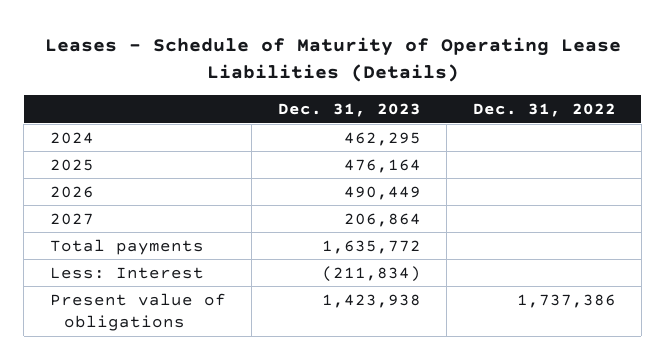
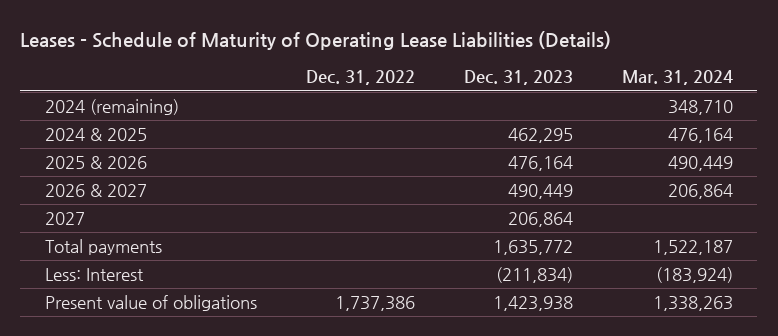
- | Dec. 31, 2023 | Dec. 31, 2022
+ | Dec. 31, 2022 | Dec. 31, 2023 | Mar. 31, 2024
- 2024 | 462,295 |
- 2025 | 476,164 |
- 2026 | 490,449 |
+ 2024 (remaining) | | | 348,710
+ 2024 & 2025 | | 462,295 | 476,164
+ 2025 & 2026 | | 476,164 | 490,449
+ 2026 & 2027 | | 490,449 | 206,864

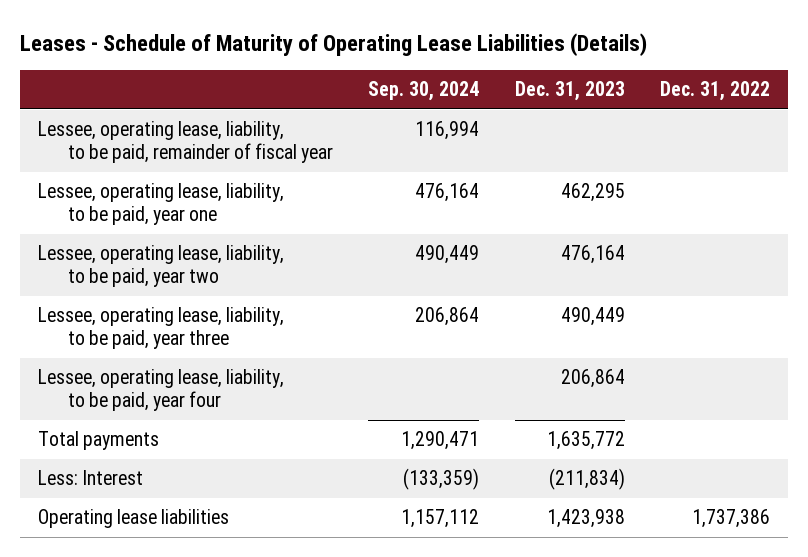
- | Dec. 31, 2022 | Dec. 31, 2023 | Mar. 31, 2024
+ | Sep. 30, 2024 | Dec. 31, 2023 | Dec. 31, 2022
- 2024 (remaining) | | | 348,710
- 2024 & 2025 | | 462,295 | 476,164
- 2025 & 2026 | | 476,164 | 490,449
- 2026 & 2027 | | 490,449 | 206,864
- 2027 | | 206,864 |
+ Lessee, operating lease, liability, to be paid, remainder of fiscal year | 116,994 | |
+ Lessee, operating lease, liability, to be paid, year one | 476,164 | 462,295 |
+ Lessee, operating lease, liability, to be paid, year two | 490,449 | 476,164 |
+ Lessee, operating lease, liability, to be paid, year three | 206,864 | 490,449 |
+ Lessee, operating lease, liability, to be paid, year four | | 206,864 |
- Present value of obligations | 1,737,386 | 1,423,938 | 1,338,263
+ Operating lease liabilities | 1,157,112 | 1,423,938 | 1,737,386

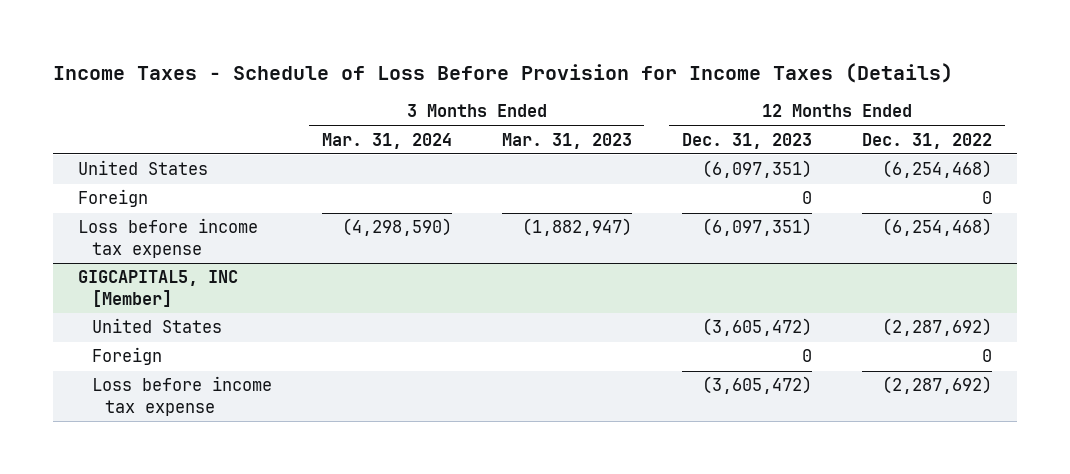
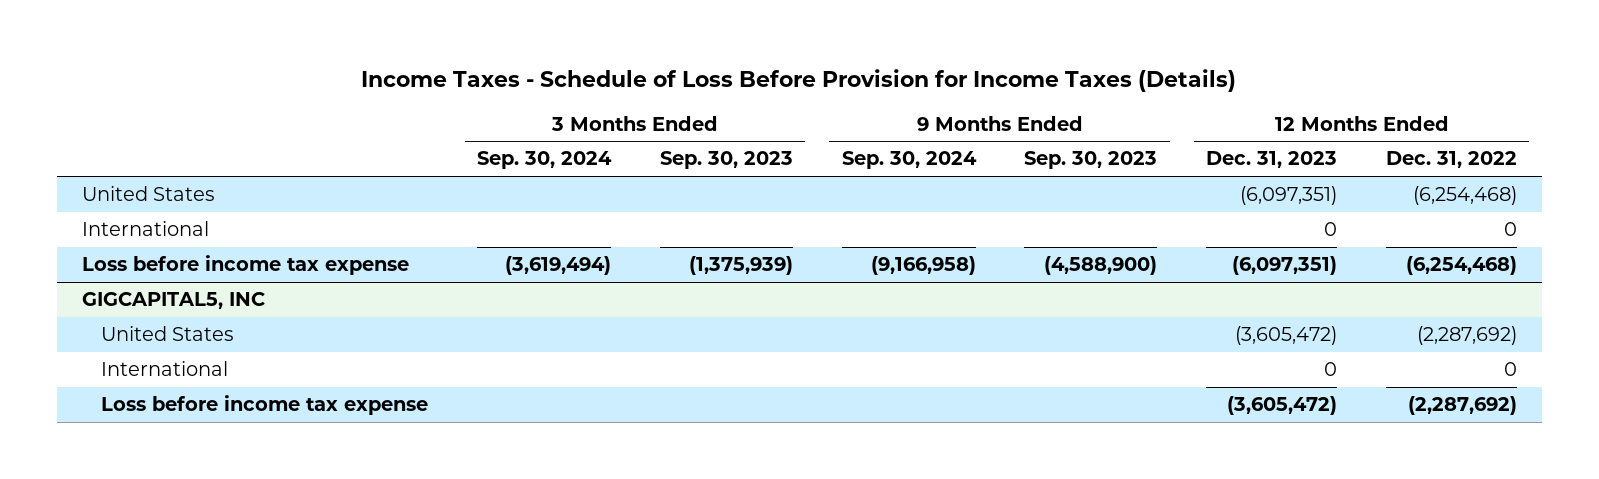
- | 3 Months Ended Mar. 31, 2024 | 3 Months Ended Mar. 31, 2023 | 12 Months Ended Dec. 31, 2023 | 12 Months Ended Dec. 31, 2022
+ | 3 Months Ended Sep. 30, 2024 | 3 Months Ended Sep. 30, 2023 | 9 Months Ended Sep. 30, 2024 | 9 Months Ended Sep. 30, 2023 | 12 Months Ended Dec. 31, 2023 | 12 Months Ended Dec. 31, 2022
- Foreign | | | 0 | 0
+ International | | | | | 0 | 0
- GIGCAPITAL5, INC [Member]
+ GIGCAPITAL5, INC
- Foreign | | | 0 | 0
+ International | | | | | 0 | 0

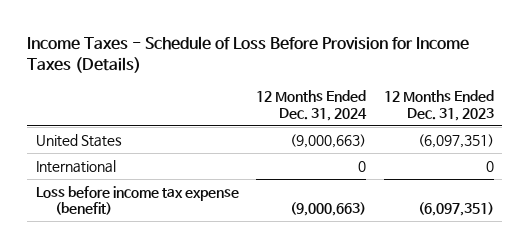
- | 3 Months Ended Sep. 30, 2024 | 3 Months Ended Sep. 30, 2023 | 9 Months Ended Sep. 30, 2024 | 9 Months Ended Sep. 30, 2023 | 12 Months Ended Dec. 31, 2023 | 12 Months Ended Dec. 31, 2022
+ | 12 Months Ended Dec. 31, 2024 | 12 Months Ended Dec. 31, 2023
- Loss before income tax expense | (3,619,494) | (1,375,939) | (9,166,958) | (4,588,900) | (6,097,351) | (6,254,468)
- GIGCAPITAL5, INC
- United States | | | | | (3,605,472) | (2,287,692)
- International | | | | | 0 | 0
- Loss before income tax expense | | | | | (3,605,472) | (2,287,692)
+ Loss before income tax expense (benefit) | (9,000,663) | (6,097,351)

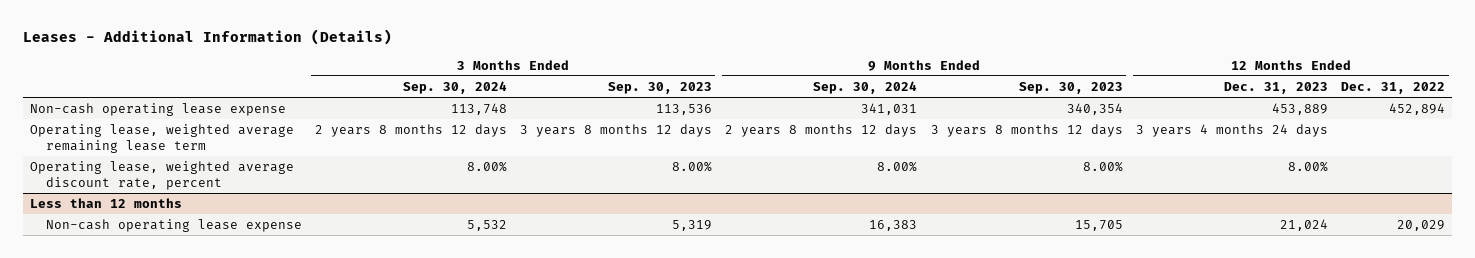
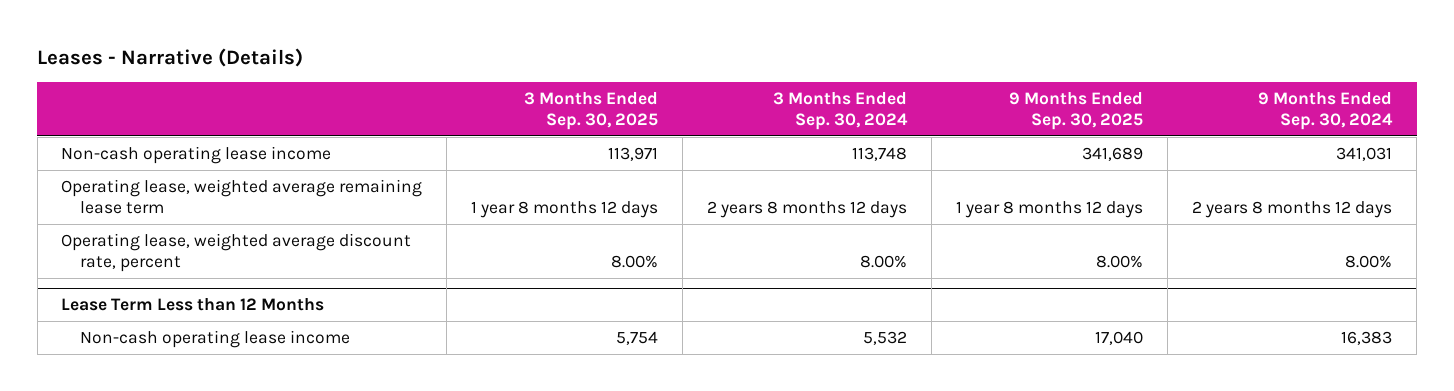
- Leases - Additional Information (Details)
+ Leases - Narrative (Details)
- | 3 Months Ended Sep. 30, 2024 | 3 Months Ended Sep. 30, 2023 | 9 Months Ended Sep. 30, 2024 | 9 Months Ended Sep. 30, 2023 | 12 Months Ended Dec. 31, 2023 | 12 Months Ended Dec. 31, 2022
+ | 3 Months Ended Sep. 30, 2025 | 3 Months Ended Sep. 30, 2024 | 9 Months Ended Sep. 30, 2025 | 9 Months Ended Sep. 30, 2024
- Non-cash operating lease expense | 113,748 | 113,536 | 341,031 | 340,354 | 453,889 | 452,894
+ Non-cash operating lease income | 113,971 | 113,748 | 341,689 | 341,031
- Less than 12 months
- Non-cash operating lease expense | 5,532 | 5,319 | 16,383 | 15,705 | 21,024 | 20,029
+ Lease Term Less than 12 Months
+ Non-cash operating lease income | 5,754 | 5,532 | 17,040 | 16,383

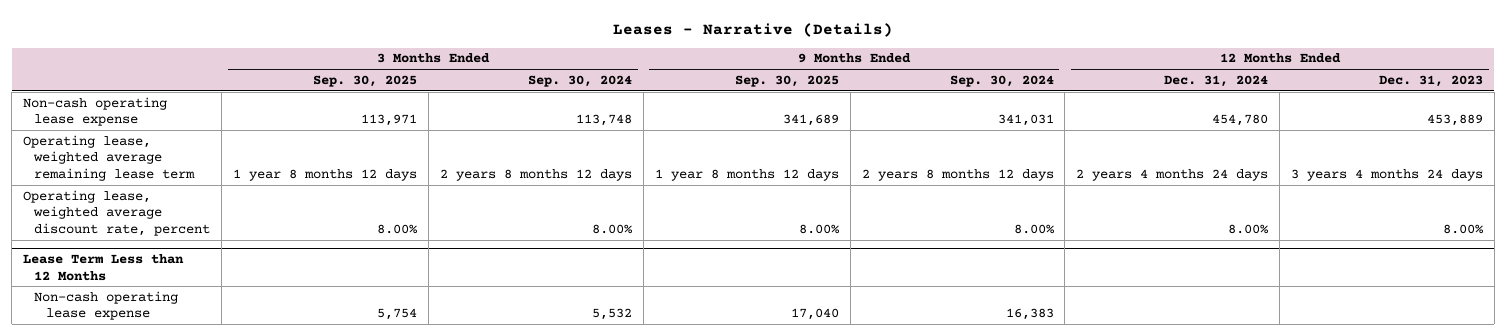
- | 3 Months Ended Sep. 30, 2025 | 3 Months Ended Sep. 30, 2024 | 9 Months Ended Sep. 30, 2025 | 9 Months Ended Sep. 30, 2024
+ | 3 Months Ended Sep. 30, 2025 | 3 Months Ended Sep. 30, 2024 | 9 Months Ended Sep. 30, 2025 | 9 Months Ended Sep. 30, 2024 | 12 Months Ended Dec. 31, 2024 | 12 Months Ended Dec. 31, 2023
- Non-cash operating lease income | 113,971 | 113,748 | 341,689 | 341,031
+ Non-cash operating lease expense | 113,971 | 113,748 | 341,689 | 341,031 | 454,780 | 453,889
@ Lease Term Less than 12 Months
- Non-cash operating lease income | 5,754 | 5,532 | 17,040 | 16,383
+ Non-cash operating lease expense | 5,754 | 5,532 | 17,040 | 16,383 | |

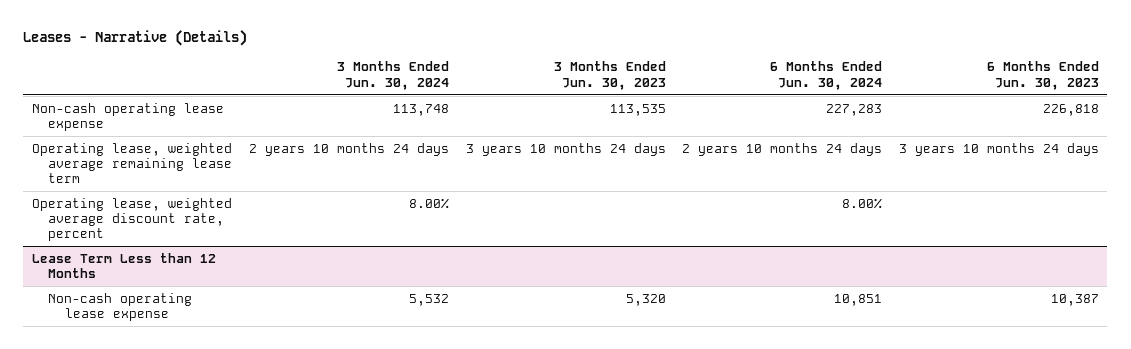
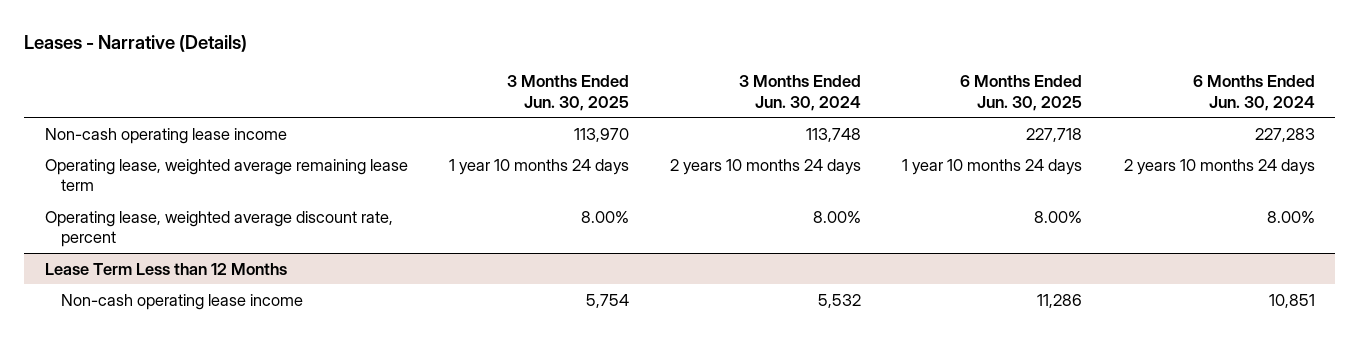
- | 3 Months Ended Jun. 30, 2024 | 3 Months Ended Jun. 30, 2023 | 6 Months Ended Jun. 30, 2024 | 6 Months Ended Jun. 30, 2023
+ | 3 Months Ended Jun. 30, 2025 | 3 Months Ended Jun. 30, 2024 | 6 Months Ended Jun. 30, 2025 | 6 Months Ended Jun. 30, 2024
- Non-cash operating lease expense | 113,748 | 113,535 | 227,283 | 226,818
+ Non-cash operating lease income | 113,970 | 113,748 | 227,718 | 227,283
@ Lease Term Less than 12 Months
- Non-cash operating lease expense | 5,532 | 5,320 | 10,851 | 10,387
+ Non-cash operating lease income | 5,754 | 5,532 | 11,286 | 10,851

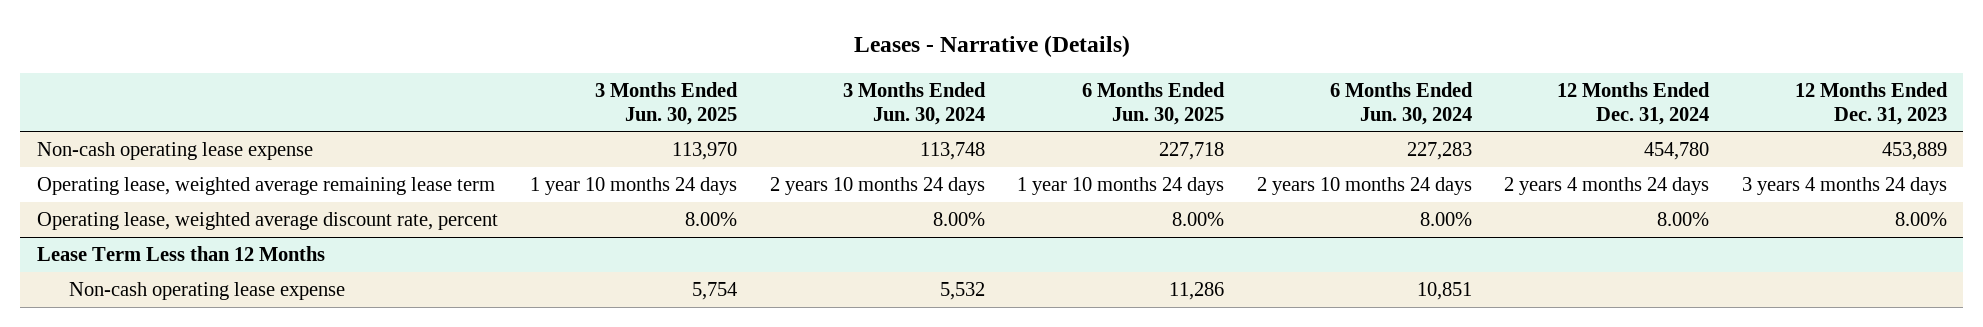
- | 3 Months Ended Jun. 30, 2025 | 3 Months Ended Jun. 30, 2024 | 6 Months Ended Jun. 30, 2025 | 6 Months Ended Jun. 30, 2024
+ | 3 Months Ended Jun. 30, 2025 | 3 Months Ended Jun. 30, 2024 | 6 Months Ended Jun. 30, 2025 | 6 Months Ended Jun. 30, 2024 | 12 Months Ended Dec. 31, 2024 | 12 Months Ended Dec. 31, 2023
- Non-cash operating lease income | 113,970 | 113,748 | 227,718 | 227,283
+ Non-cash operating lease expense | 113,970 | 113,748 | 227,718 | 227,283 | 454,780 | 453,889
@ Lease Term Less than 12 Months
- Non-cash operating lease income | 5,754 | 5,532 | 11,286 | 10,851
+ Non-cash operating lease expense | 5,754 | 5,532 | 11,286 | 10,851 | |

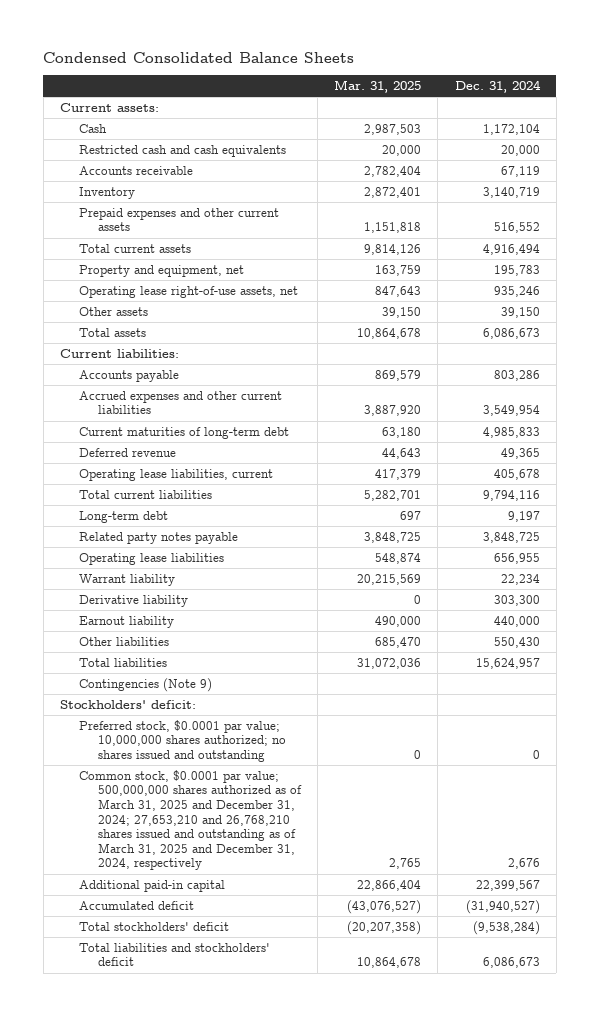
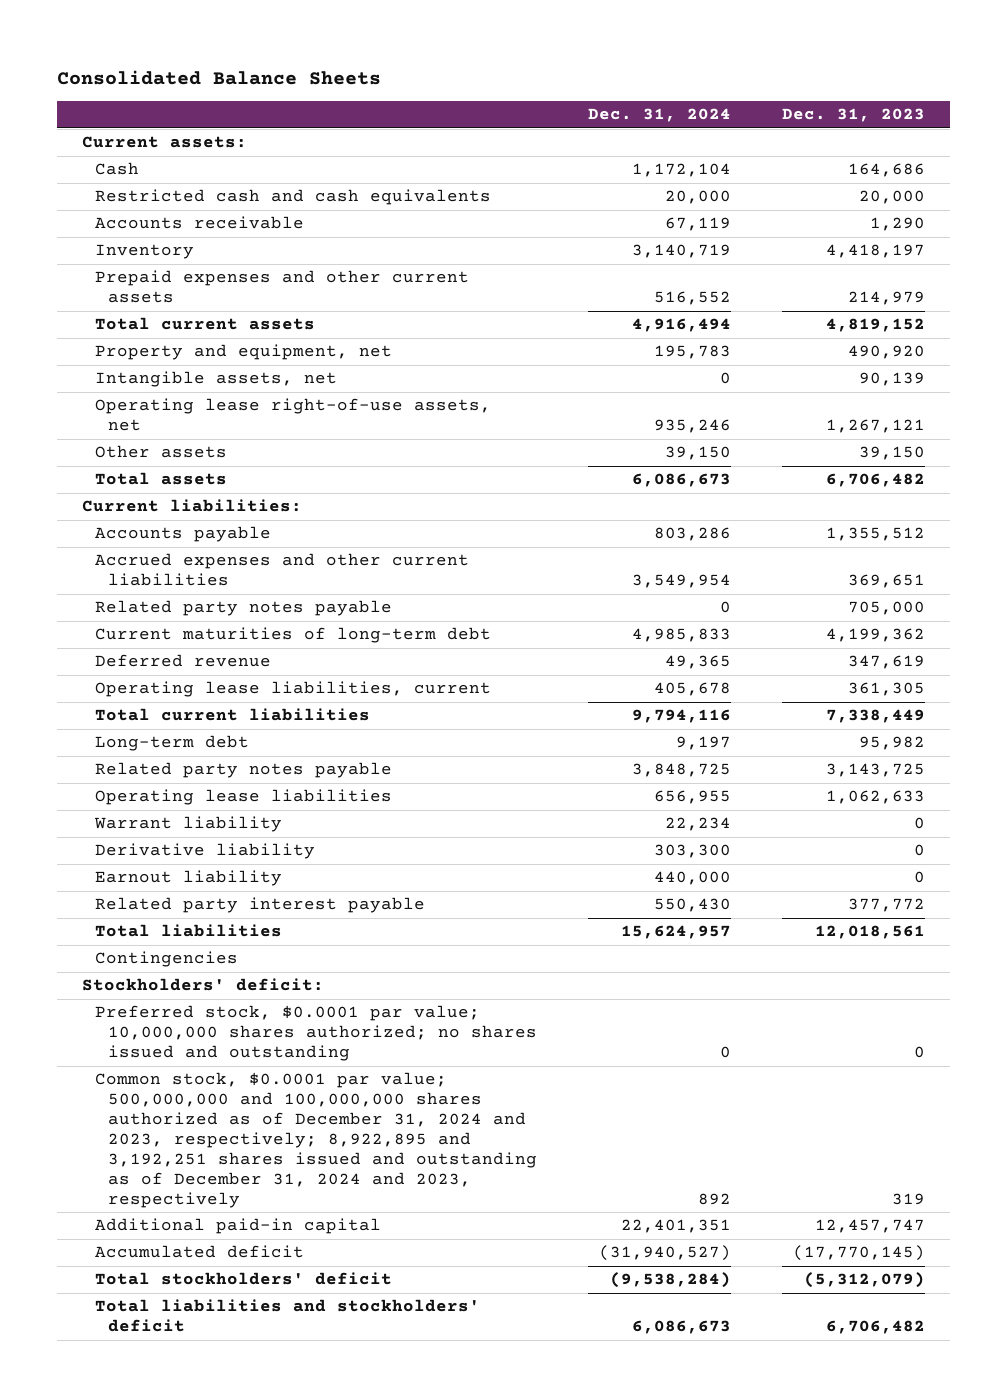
- Condensed Consolidated Balance Sheets
+ Consolidated Balance Sheets
- | Mar. 31, 2025 | Dec. 31, 2024
+ | Dec. 31, 2024 | Dec. 31, 2023
+ Intangible assets, net | 0 | 90,139
+ Related party notes payable | 0 | 705,000
- Other liabilities | 685,470 | 550,430
+ Related party interest payable | 550,430 | 377,772
- Contingencies (Note 9)
+ Contingencies
- Common stock, $0.0001 par value; 500,000,000 shares authorized as of March 31, 2025 and December 31, 2024; 27,653,210 and 26,768,210 shares issued and outstanding as of March 31, 2025 and December 31, 2024, respectively | 2,765 | 2,676
- Additional paid-in capital | 22,866,404 | 22,399,567
+ Common stock, $0.0001 par value; 500,000,000 and 100,000,000 shares authorized as of December 31, 2024 and 2023, respectively; 8,922,895 and 3,192,251 shares issued and outstanding as of December 31, 2024 and 2023, respectively | 892 | 319
+ Additional paid-in capital | 22,401,351 | 12,457,747

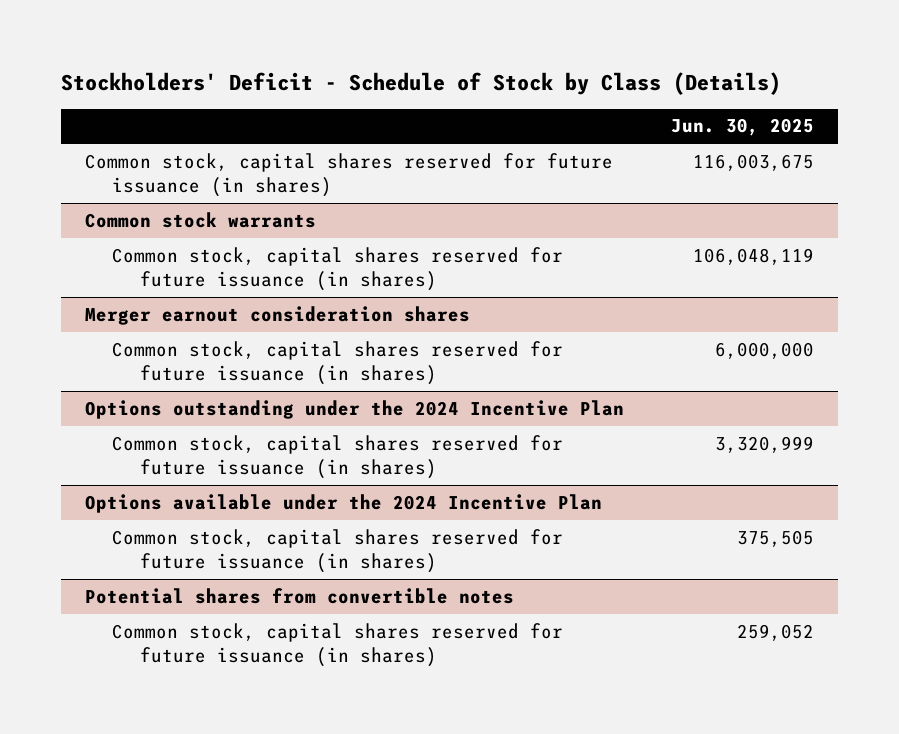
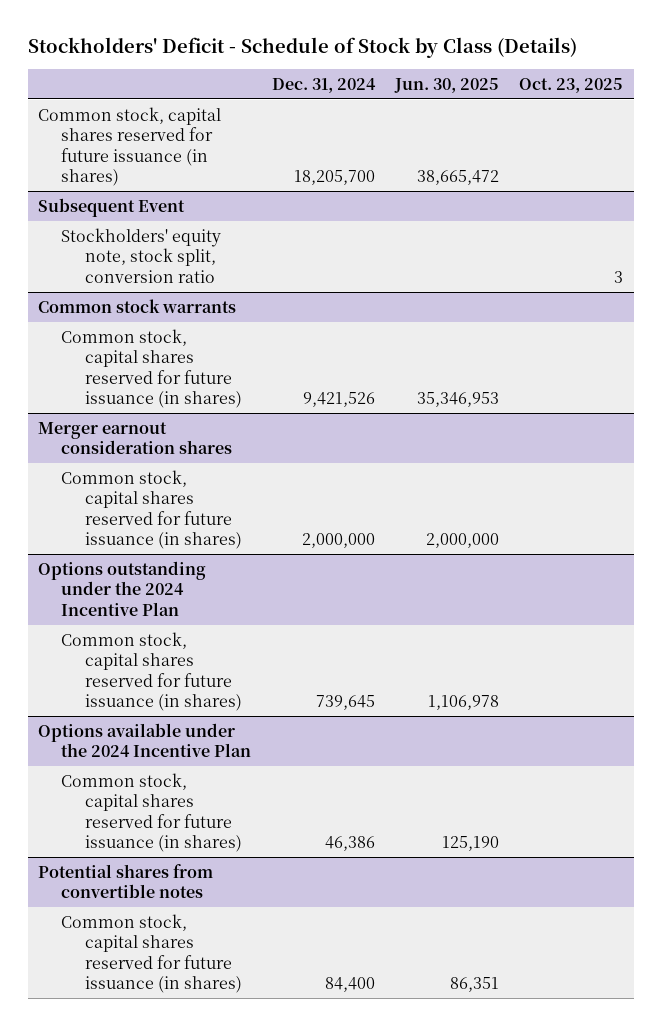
- | Jun. 30, 2025
+ | Dec. 31, 2024 | Jun. 30, 2025 | Oct. 23, 2025
- Common stock, capital shares reserved for future issuance (in shares) | 116,003,675
+ Common stock, capital shares reserved for future issuance (in shares) | 18,205,700 | 38,665,472 |
+ Subsequent Event
+ Stockholders' equity note, stock split, conversion ratio | | | 3
@ Common stock warrants
- Common stock, capital shares reserved for future issuance (in shares) | 106,048,119
+ Common stock, capital shares reserved for future issuance (in shares) | 9,421,526 | 35,346,953 |
@ Merger earnout consideration shares
- Common stock, capital shares reserved for future issuance (in shares) | 6,000,000
+ Common stock, capital shares reserved for future issuance (in shares) | 2,000,000 | 2,000,000 |
@ Options outstanding under the 2024 Incentive Plan
- Common stock, capital shares reserved for future issuance (in shares) | 3,320,999
+ Common stock, capital shares reserved for future issuance (in shares) | 739,645 | 1,106,978 |
@ Options available under the 2024 Incentive Plan
- Common stock, capital shares reserved for future issuance (in shares) | 375,505
+ Common stock, capital shares reserved for future issuance (in shares) | 46,386 | 125,190 |
@ Potential shares from convertible notes
- Common stock, capital shares reserved for future issuance (in shares) | 259,052
+ Common stock, capital shares reserved for future issuance (in shares) | 84,400 | 86,351 |

